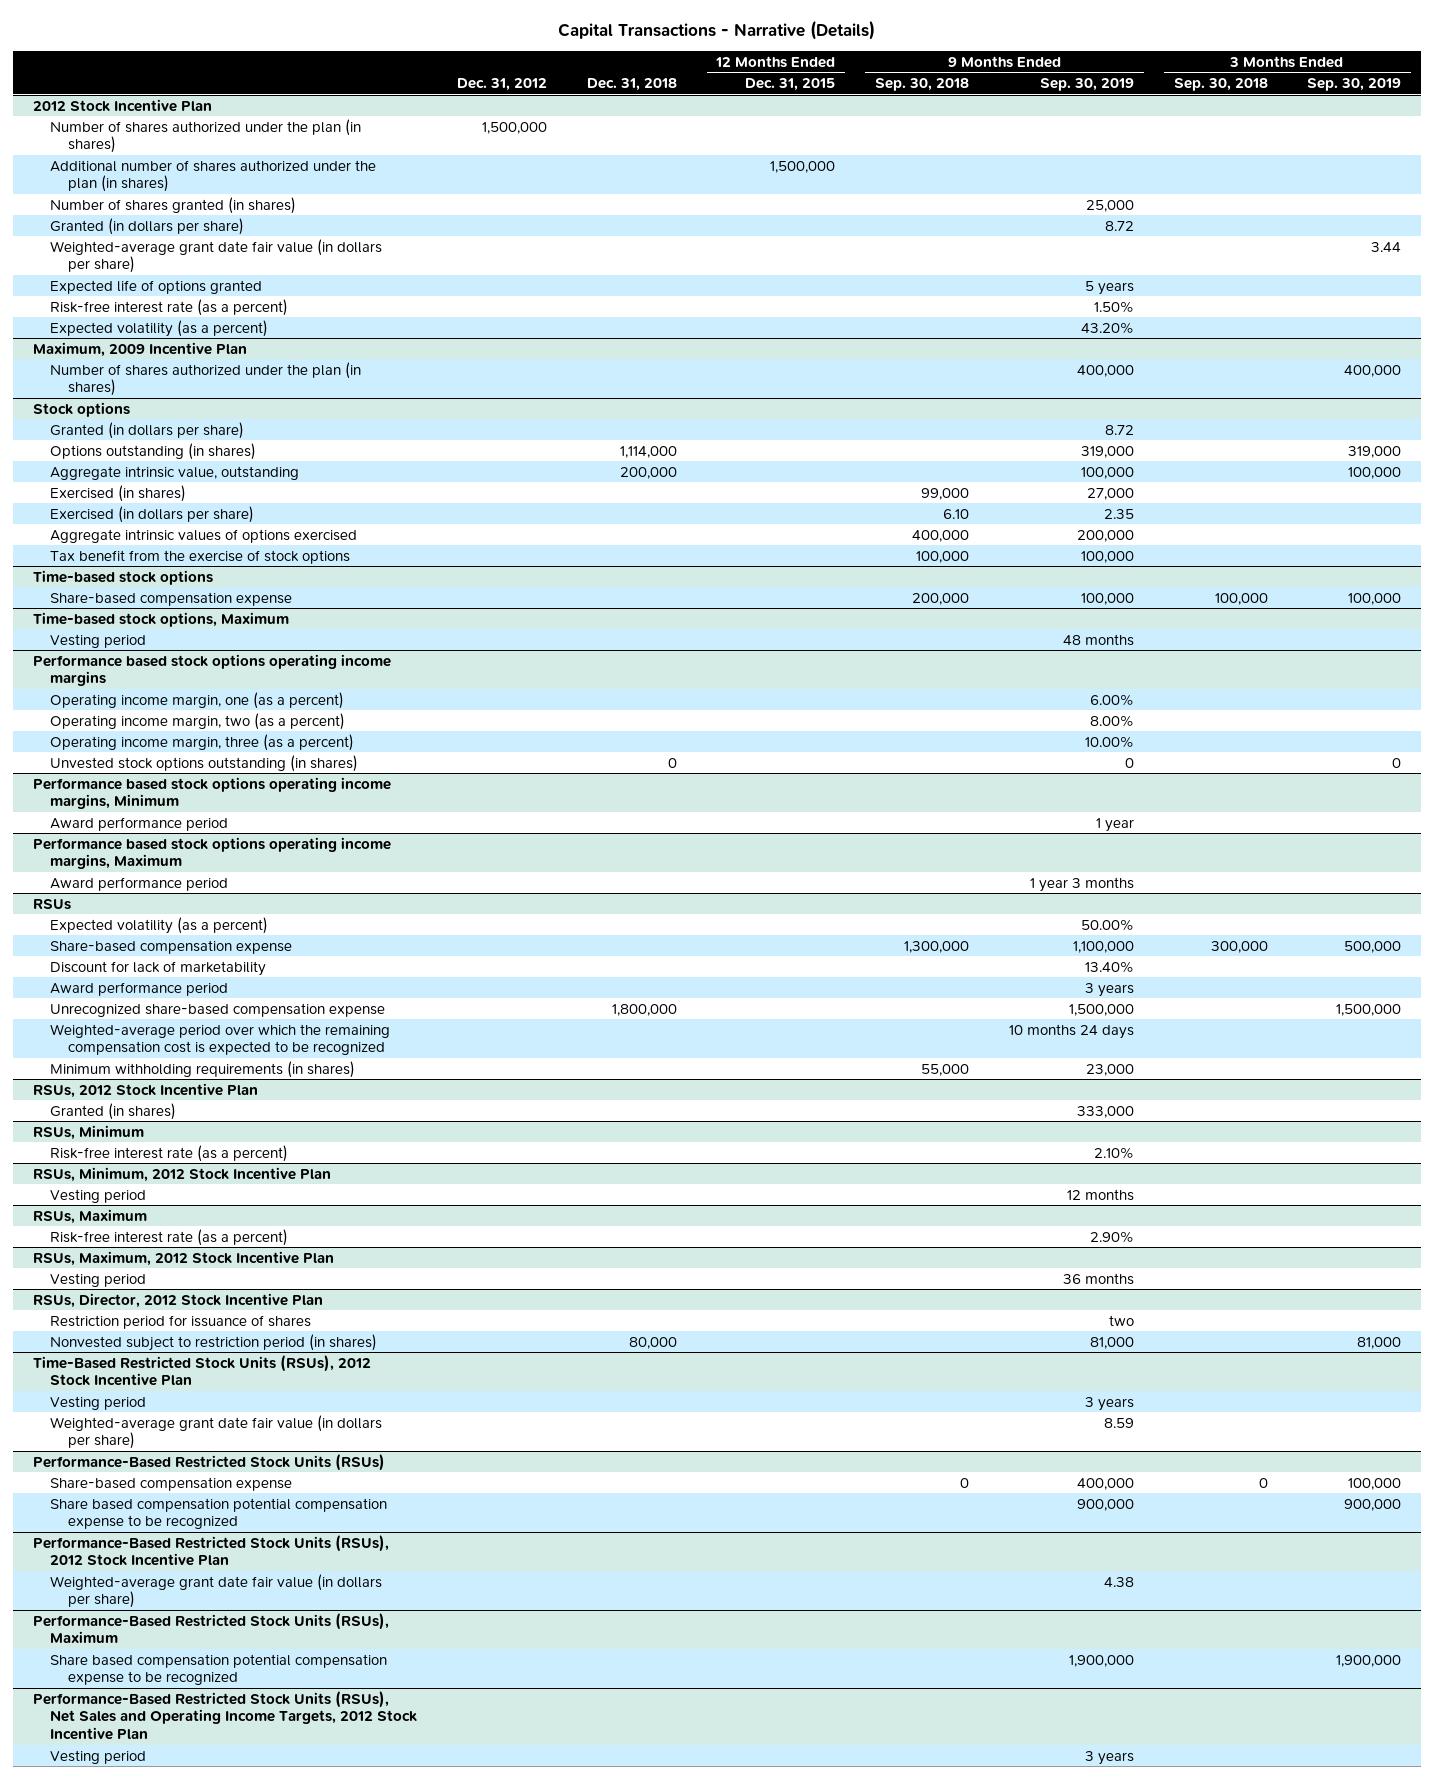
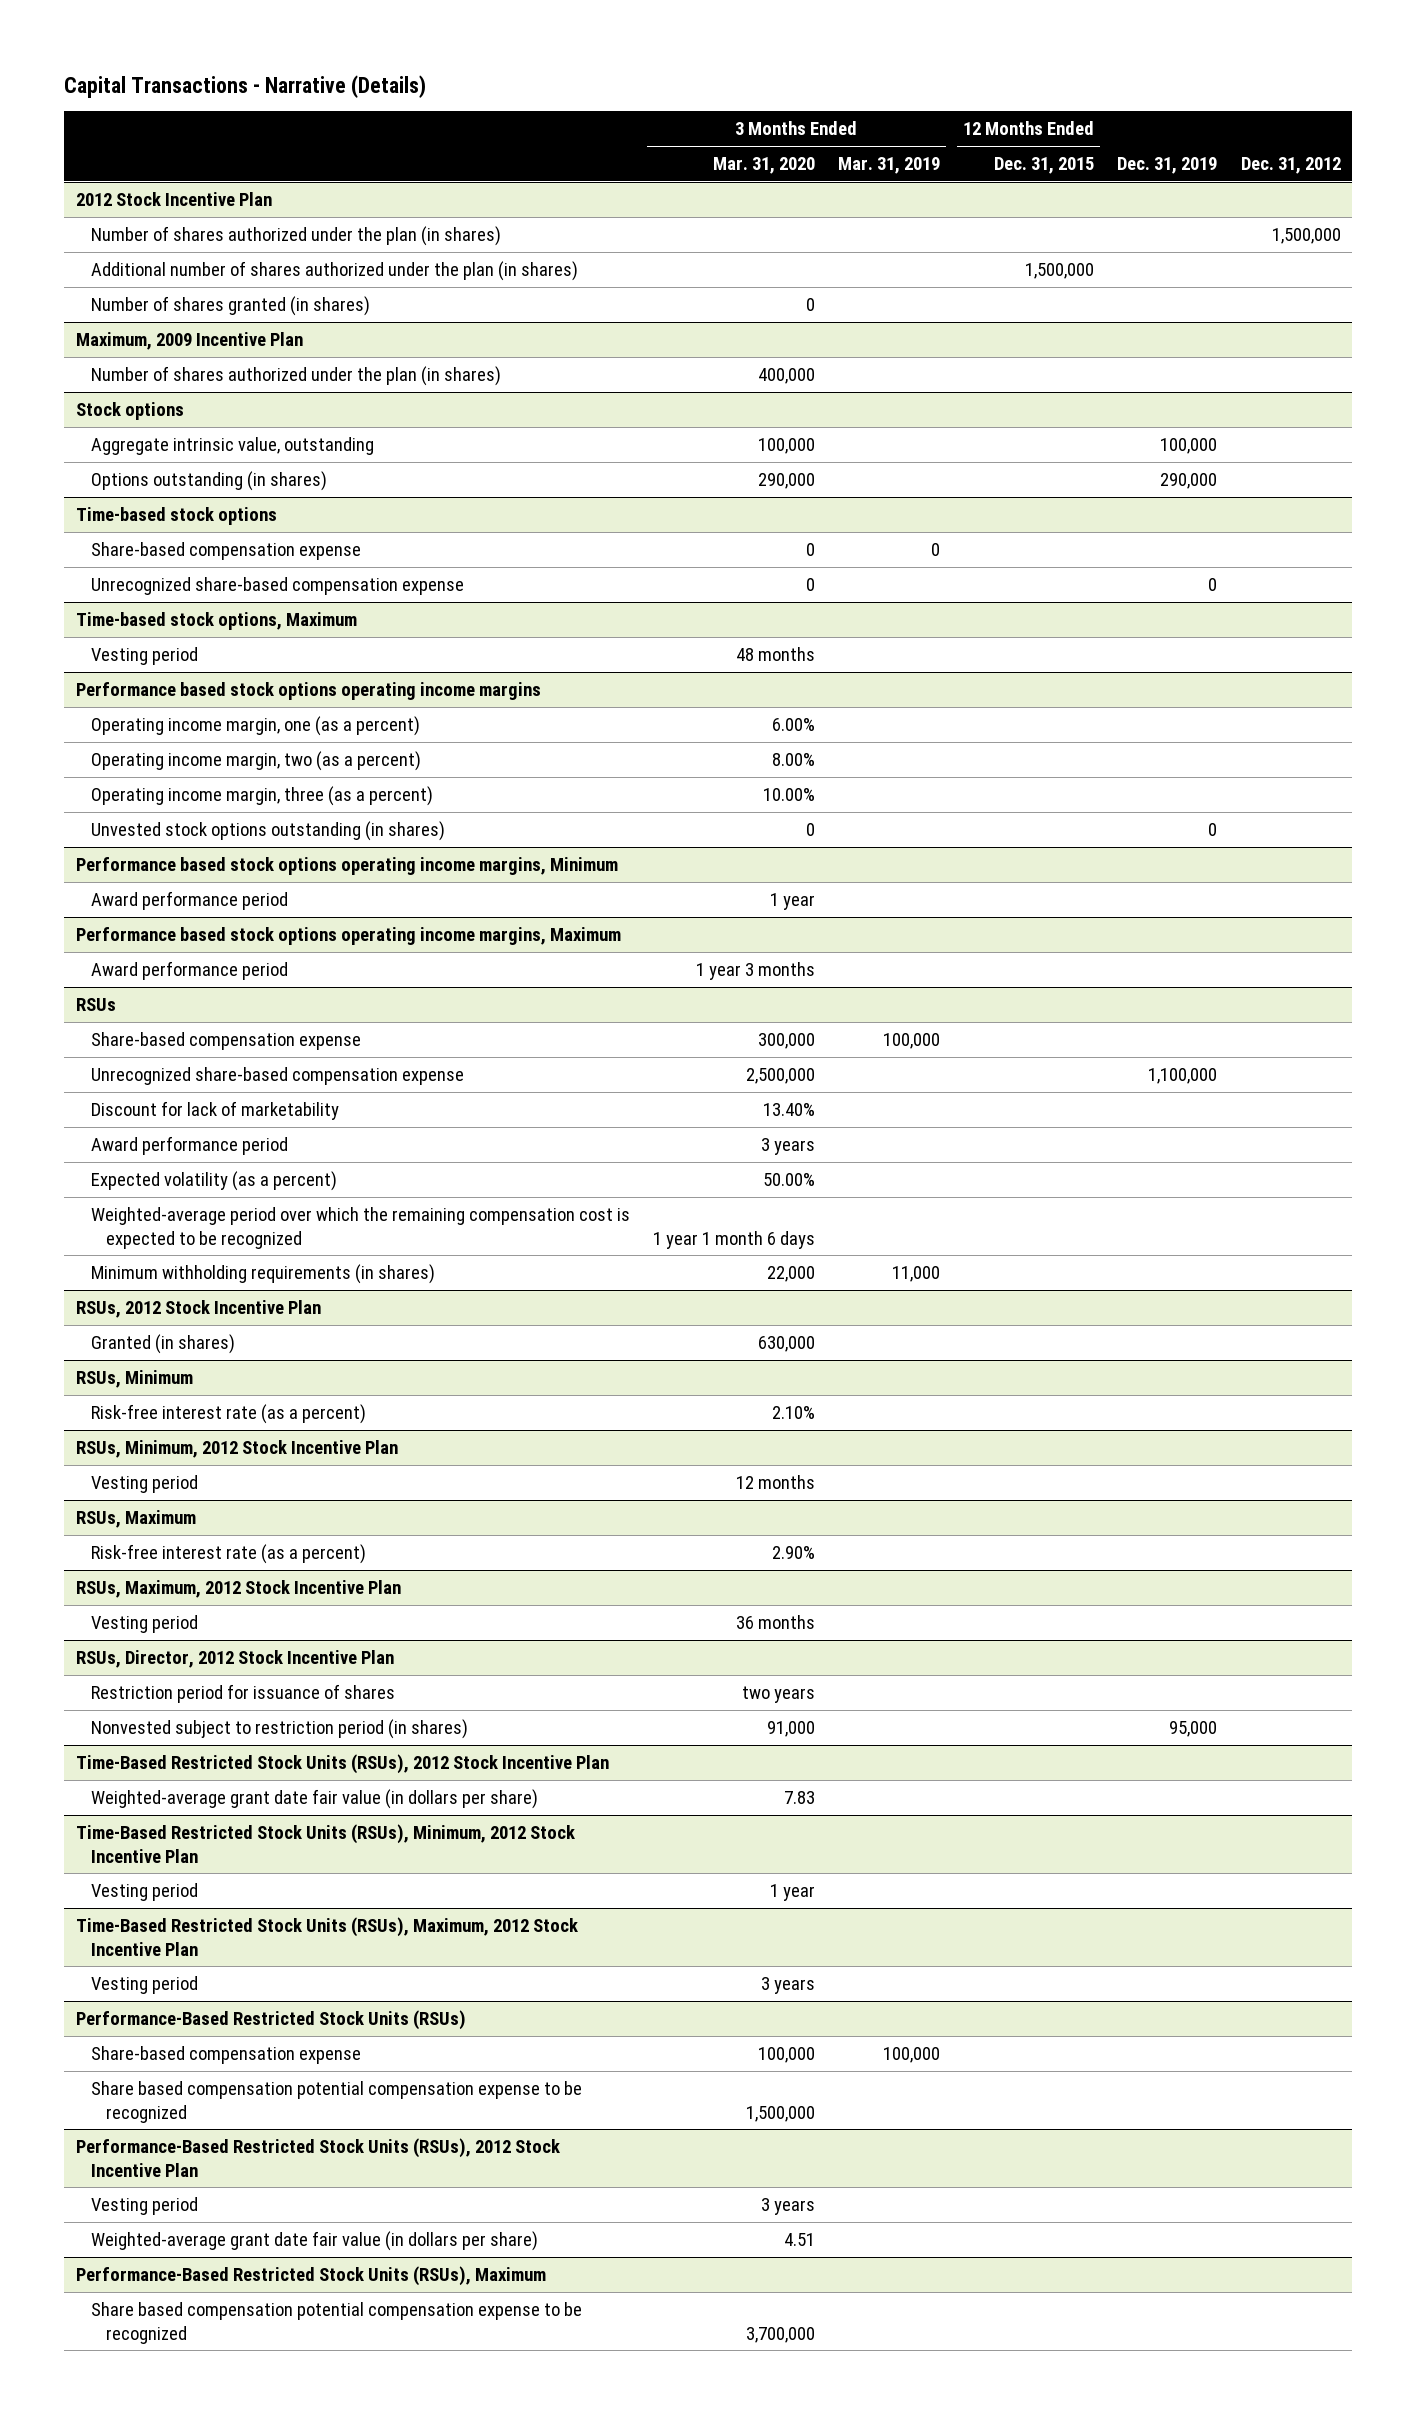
- | Dec. 31, 2012 | Dec. 31, 2018 | 12 Months Ended Dec. 31, 2015 | 9 Months Ended Sep. 30, 2018 | 9 Months Ended Sep. 30, 2019 | 3 Months Ended Sep. 30, 2018 | 3 Months Ended Sep. 30, 2019
+ | 3 Months Ended Mar. 31, 2020 | 3 Months Ended Mar. 31, 2019 | 12 Months Ended Dec. 31, 2015 | Dec. 31, 2019 | Dec. 31, 2012
@ 2012 Stock Incentive Plan
- Granted (in dollars per share) | | | | | 8.72 | |
- Weighted-average grant date fair value (in dollars per share) | | | | | | | 3.44
- Expected life of options granted | | | | | 5 years | |
- Risk-free interest rate (as a percent) | | | | | 1.50% | |
- Expected volatility (as a percent) | | | | | 43.20% | |
@ Stock options
- Granted (in dollars per share) | | | | | 8.72 | |
- Exercised (in shares) | | | | 99,000 | 27,000 | |
- Exercised (in dollars per share) | | | | 6.10 | 2.35 | |
- Aggregate intrinsic values of options exercised | | | | 400,000 | 200,000 | |
- Tax benefit from the exercise of stock options | | | | 100,000 | 100,000 | |
moved down: Options outstanding (in shares) | 290,000 | | | 290,000 |
@ Time-based stock options
+ Unrecognized share-based compensation expense | 0 | | | 0 |
@ RSUs
moved up: Unrecognized share-based compensation expense | 2,500,000 | | | 1,100,000 |
moved down: Expected volatility (as a percent) | 50.00% | | | |
@ Time-Based Restricted Stock Units (RSUs), 2012 Stock Incentive Plan
- Vesting period | | | | | 3 years | |
+ Time-Based Restricted Stock Units (RSUs), Minimum, 2012 Stock Incentive Plan
+ Vesting period | 1 year | | | |
+ Time-Based Restricted Stock Units (RSUs), Maximum, 2012 Stock Incentive Plan
+ Vesting period | 3 years | | | |
@ Performance-Based Restricted Stock Units (RSUs), 2012 Stock Incentive Plan
+ Vesting period | 3 years | | | |
- Performance-Based Restricted Stock Units (RSUs), Net Sales and Operating Income Targets, 2012 Stock Incentive Plan
- Vesting period | | | | | 3 years | |

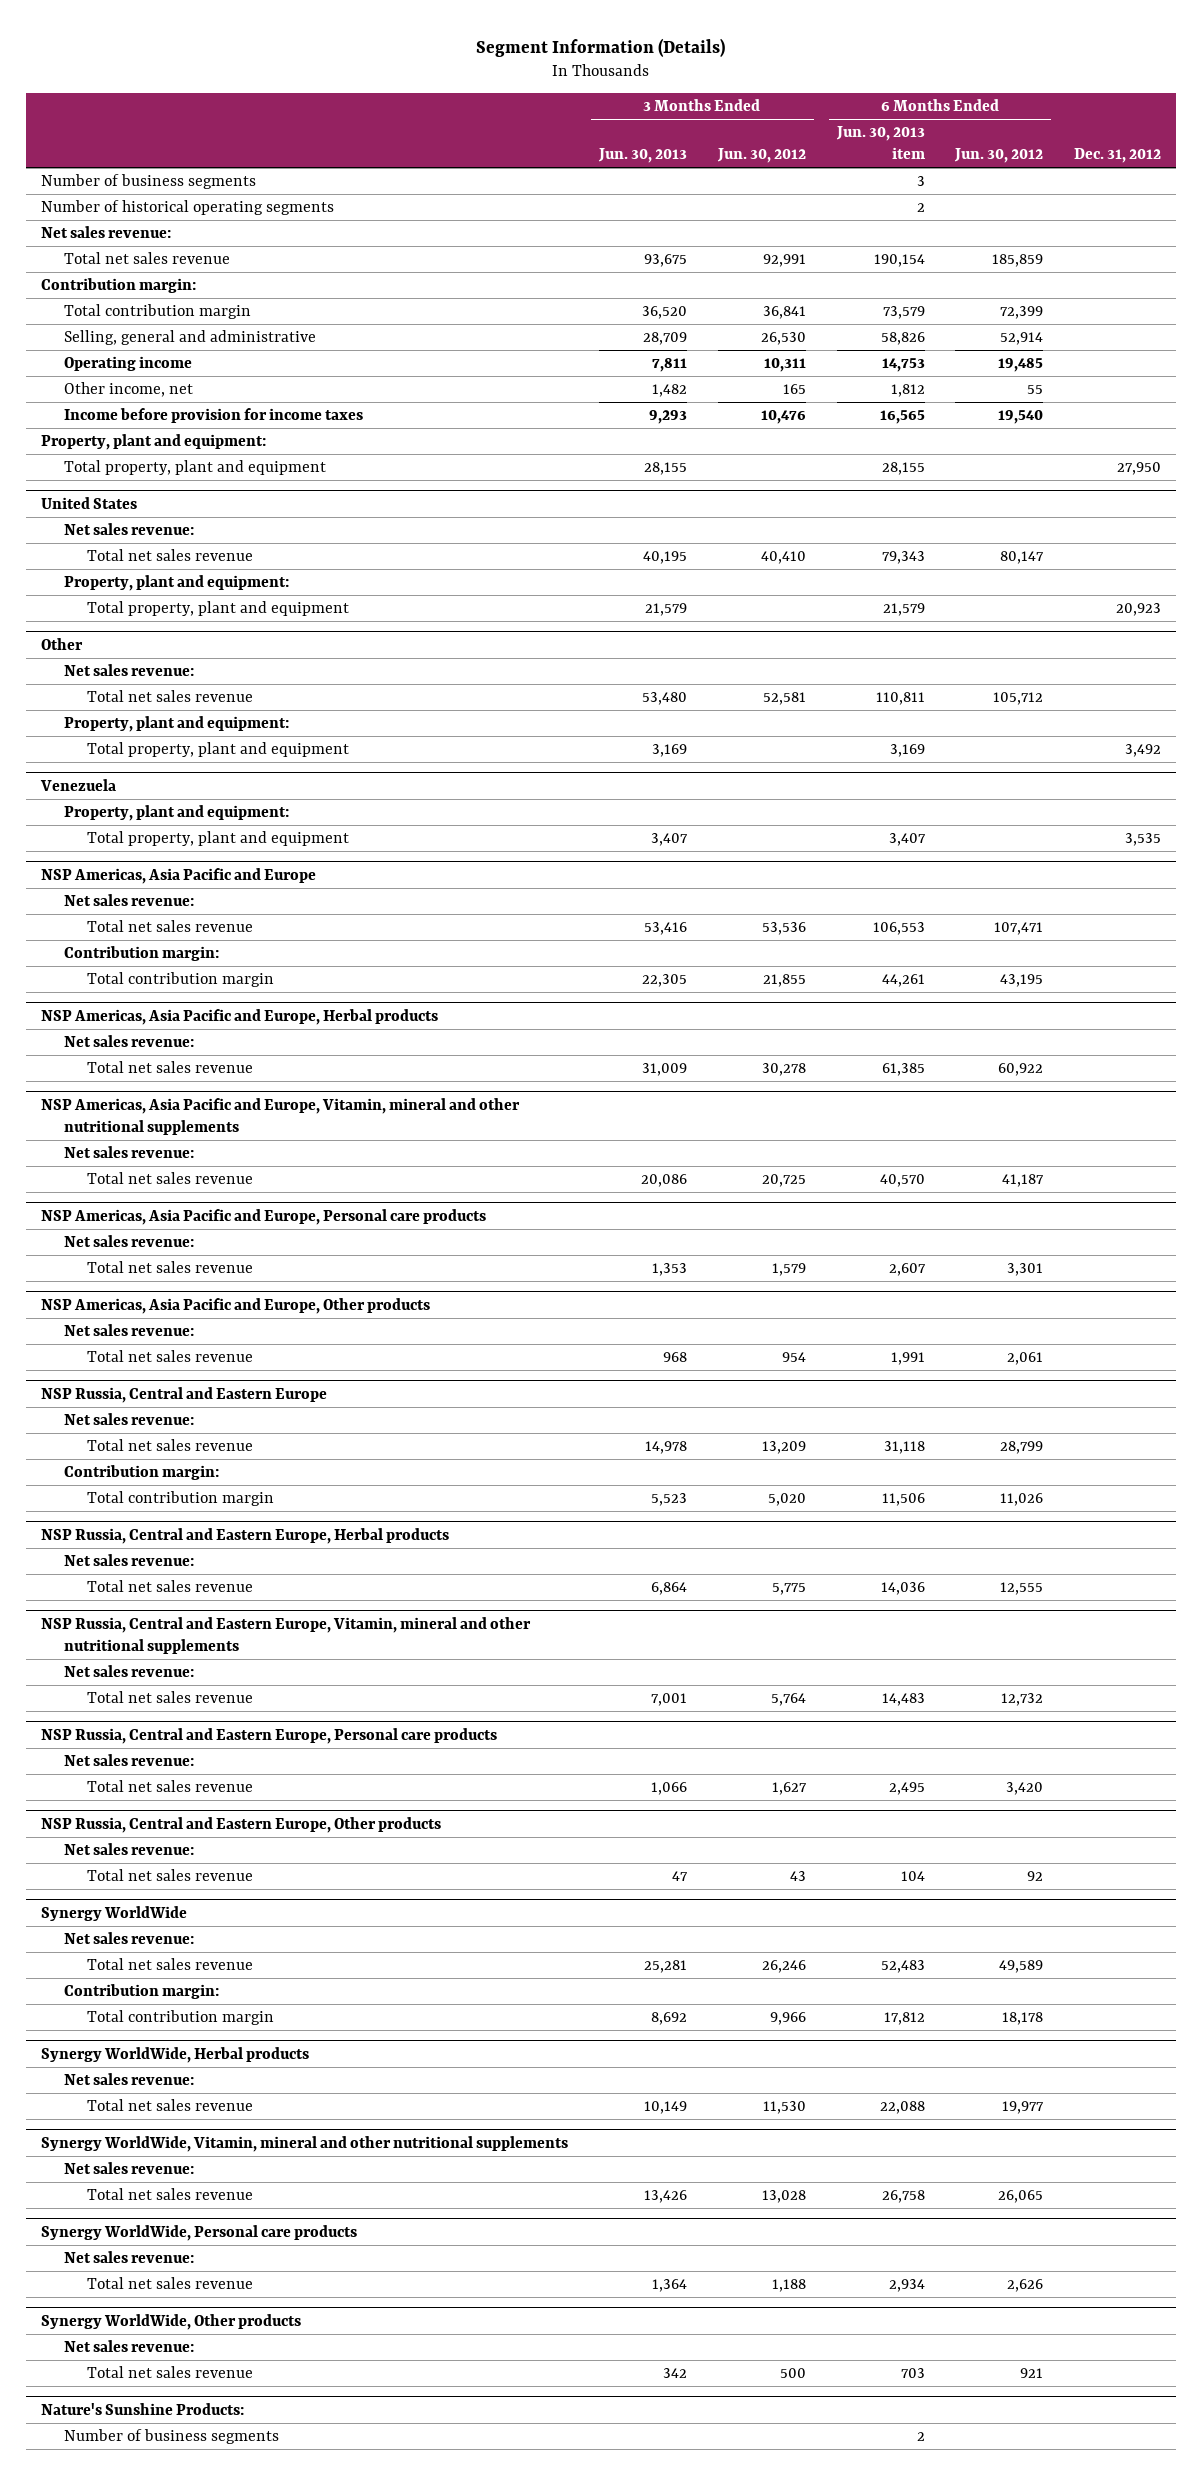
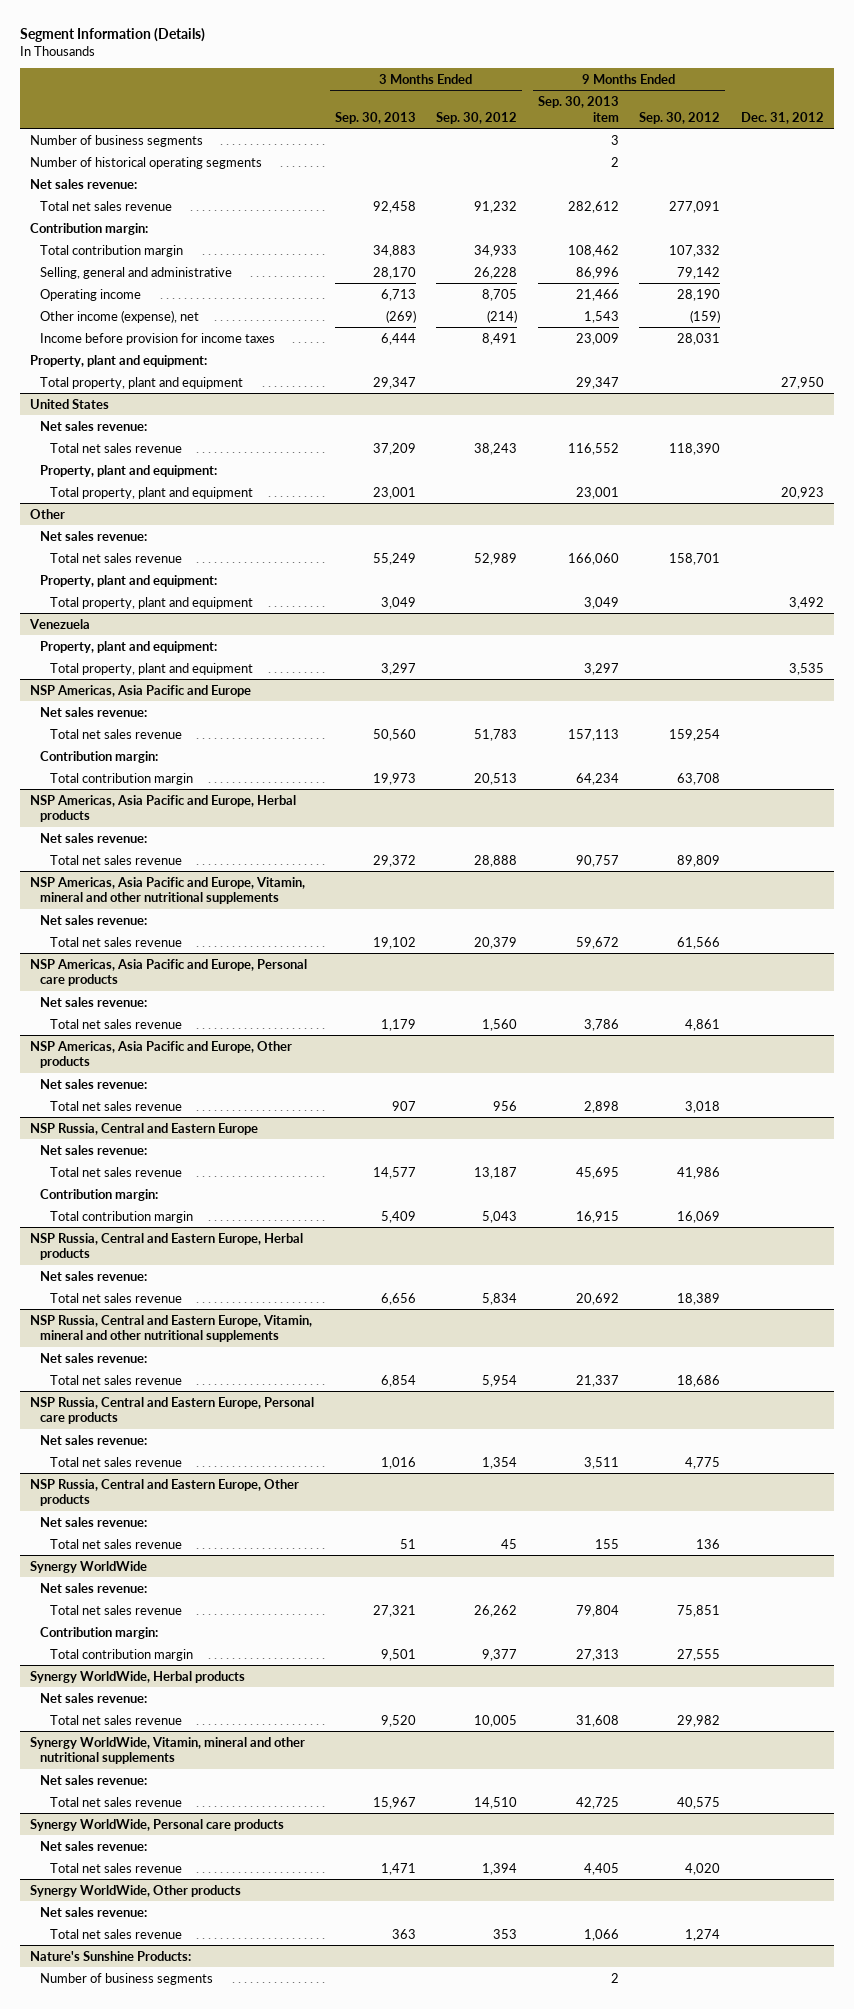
- | 3 Months Ended Jun. 30, 2013 | 3 Months Ended Jun. 30, 2012 | 6 Months Ended Jun. 30, 2013 item | 6 Months Ended Jun. 30, 2012 | Dec. 31, 2012
+ | 3 Months Ended Sep. 30, 2013 | 3 Months Ended Sep. 30, 2012 | 9 Months Ended Sep. 30, 2013 item | 9 Months Ended Sep. 30, 2012 | Dec. 31, 2012
- Other income, net | 1,482 | 165 | 1,812 | 55 |
+ Other income (expense), net | (269) | (214) | 1,543 | (159) |

